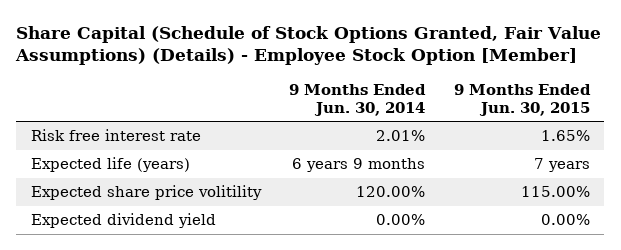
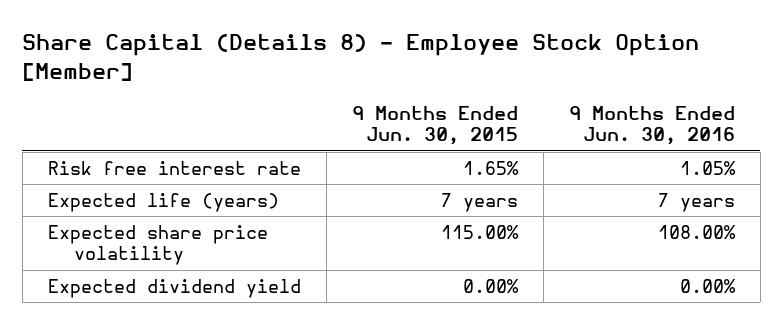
- Share Capital (Schedule of Stock Options Granted, Fair Value Assumptions) (Details) - Employee Stock Option [Member]
+ Share Capital (Details 8) - Employee Stock Option [Member]
- | 9 Months Ended Jun. 30, 2014 | 9 Months Ended Jun. 30, 2015
+ | 9 Months Ended Jun. 30, 2015 | 9 Months Ended Jun. 30, 2016
- Expected share price volitility | 120.00% | 115.00%
+ Expected share price volatility | 115.00% | 108.00%

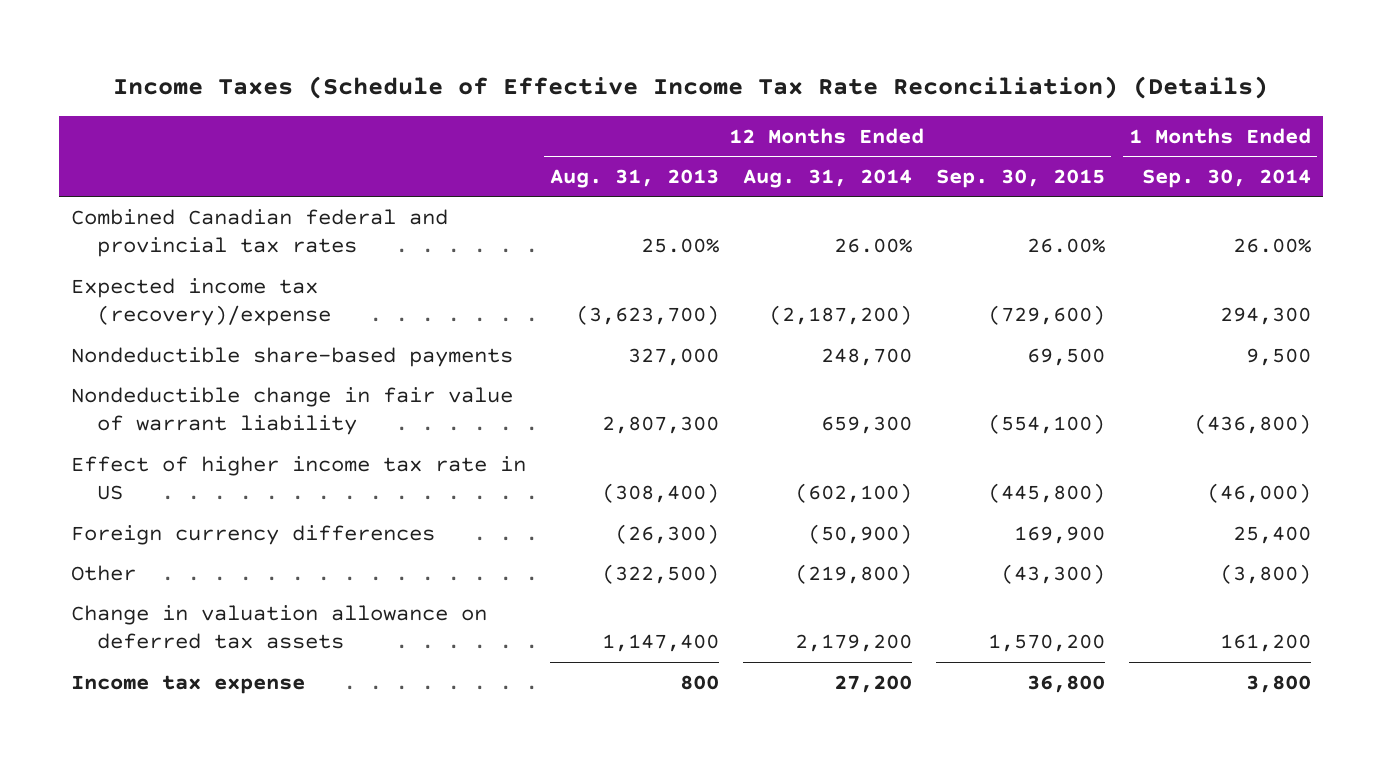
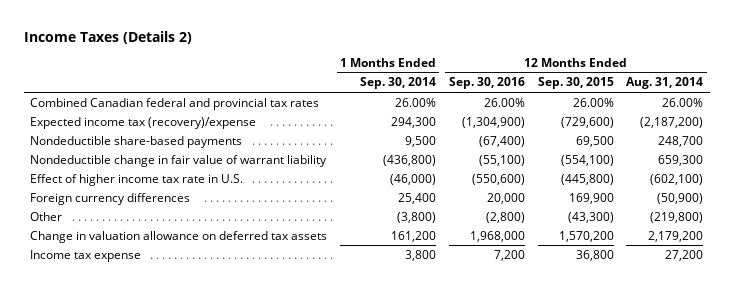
- Income Taxes (Schedule of Effective Income Tax Rate Reconciliation) (Details)
+ Income Taxes (Details 2)
- | 12 Months Ended Aug. 31, 2013 | 12 Months Ended Aug. 31, 2014 | 12 Months Ended Sep. 30, 2015 | 1 Months Ended Sep. 30, 2014
+ | 1 Months Ended Sep. 30, 2014 | 12 Months Ended Sep. 30, 2016 | 12 Months Ended Sep. 30, 2015 | 12 Months Ended Aug. 31, 2014
- Effect of higher income tax rate in US | (308,400) | (602,100) | (445,800) | (46,000)
+ Effect of higher income tax rate in U.S. | (46,000) | (550,600) | (445,800) | (602,100)

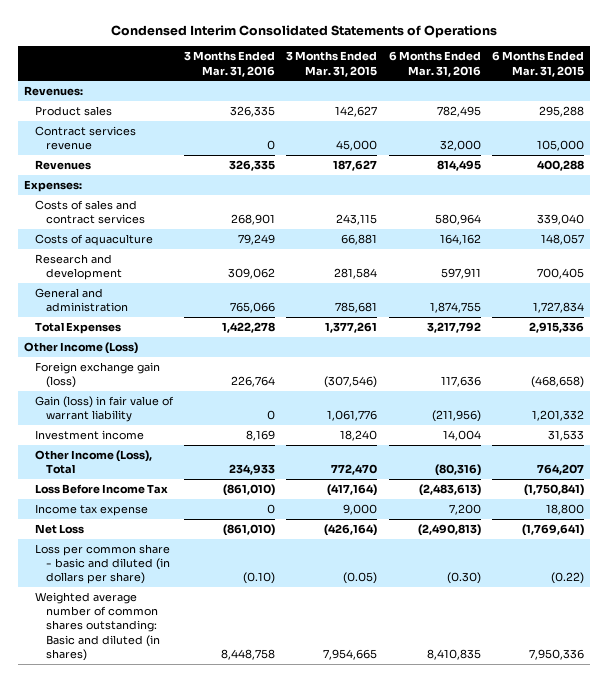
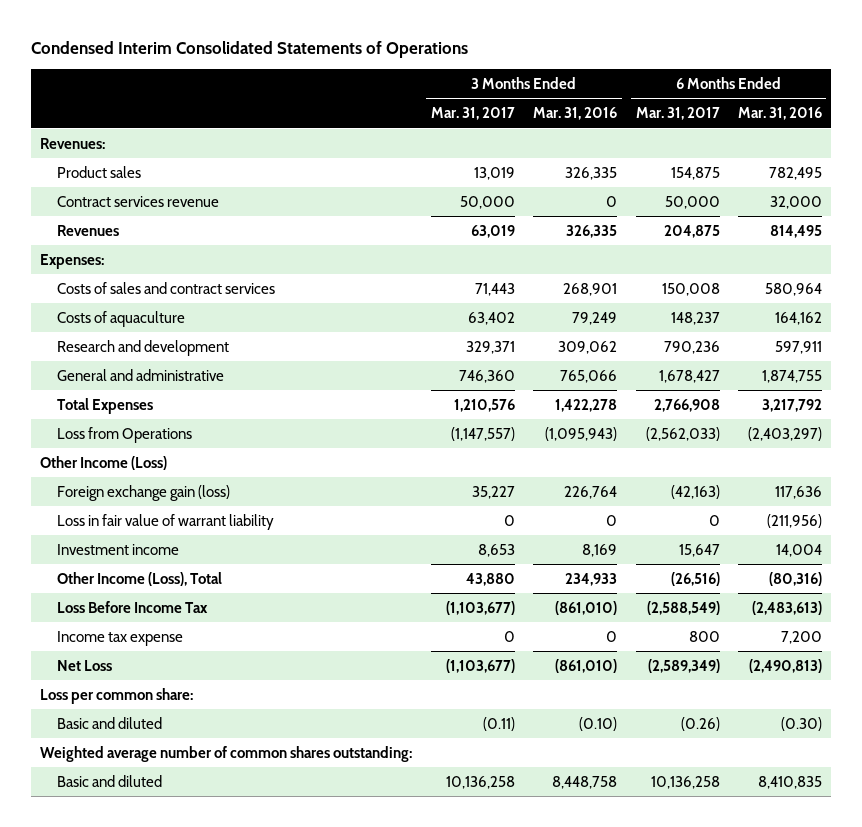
- | 3 Months Ended Mar. 31, 2016 | 3 Months Ended Mar. 31, 2015 | 6 Months Ended Mar. 31, 2016 | 6 Months Ended Mar. 31, 2015
+ | 3 Months Ended Mar. 31, 2017 | 3 Months Ended Mar. 31, 2016 | 6 Months Ended Mar. 31, 2017 | 6 Months Ended Mar. 31, 2016
- General and administration | 765,066 | 785,681 | 1,874,755 | 1,727,834
+ General and administrative | 746,360 | 765,066 | 1,678,427 | 1,874,755
+ Loss from Operations | (1,147,557) | (1,095,943) | (2,562,033) | (2,403,297)
- Gain (loss) in fair value of warrant liability | 0 | 1,061,776 | (211,956) | 1,201,332
+ Loss in fair value of warrant liability | 0 | 0 | 0 | (211,956)
- Loss per common share - basic and diluted (in dollars per share) | (0.10) | (0.05) | (0.30) | (0.22)
- Weighted average number of common shares outstanding: Basic and diluted (in shares) | 8,448,758 | 7,954,665 | 8,410,835 | 7,950,336
+ Loss per common share:
+ Basic and diluted | (0.11) | (0.10) | (0.26) | (0.30)
+ Weighted average number of common shares outstanding:
+ Basic and diluted | 10,136,258 | 8,448,758 | 10,136,258 | 8,410,835

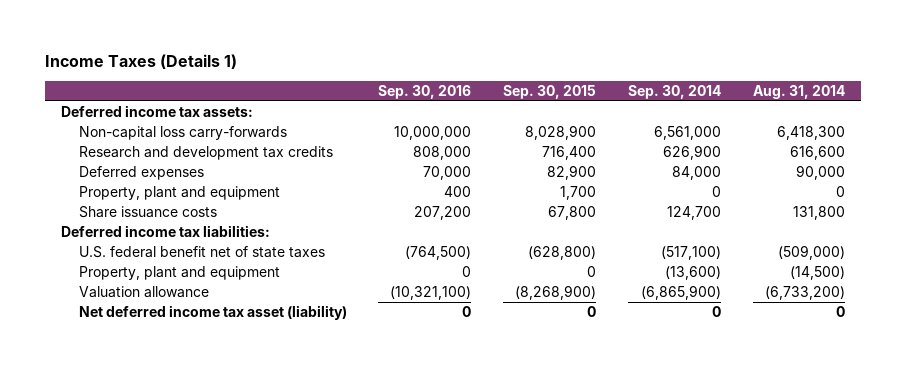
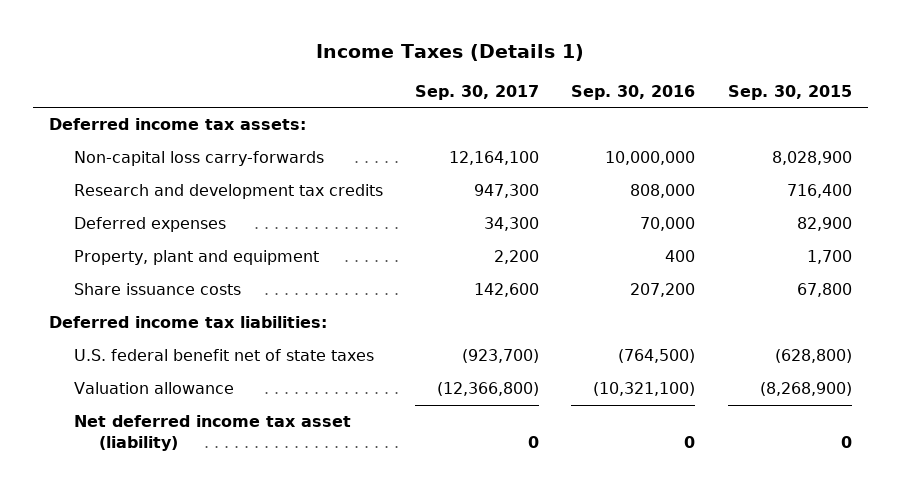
- | Sep. 30, 2016 | Sep. 30, 2015 | Sep. 30, 2014 | Aug. 31, 2014
+ | Sep. 30, 2017 | Sep. 30, 2016 | Sep. 30, 2015
- Property, plant and equipment | 0 | 0 | (13,600) | (14,500)

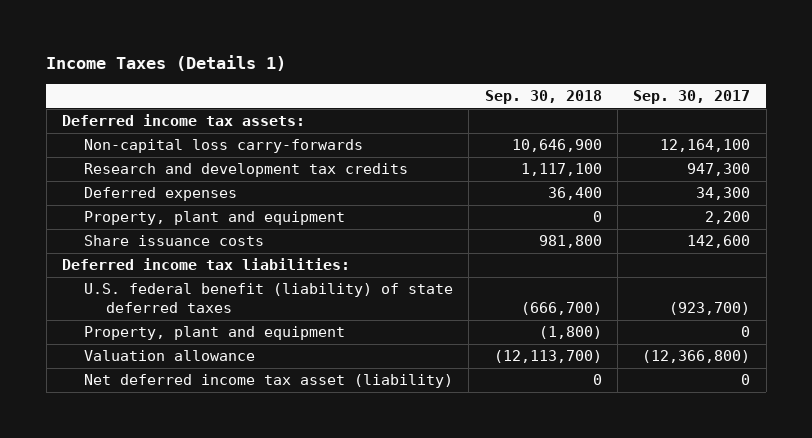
- | Sep. 30, 2017 | Sep. 30, 2016 | Sep. 30, 2015
+ | Sep. 30, 2018 | Sep. 30, 2017
- U.S. federal benefit net of state taxes | (923,700) | (764,500) | (628,800)
+ U.S. federal benefit (liability) of state deferred taxes | (666,700) | (923,700)
+ Property, plant and equipment | (1,800) | 0

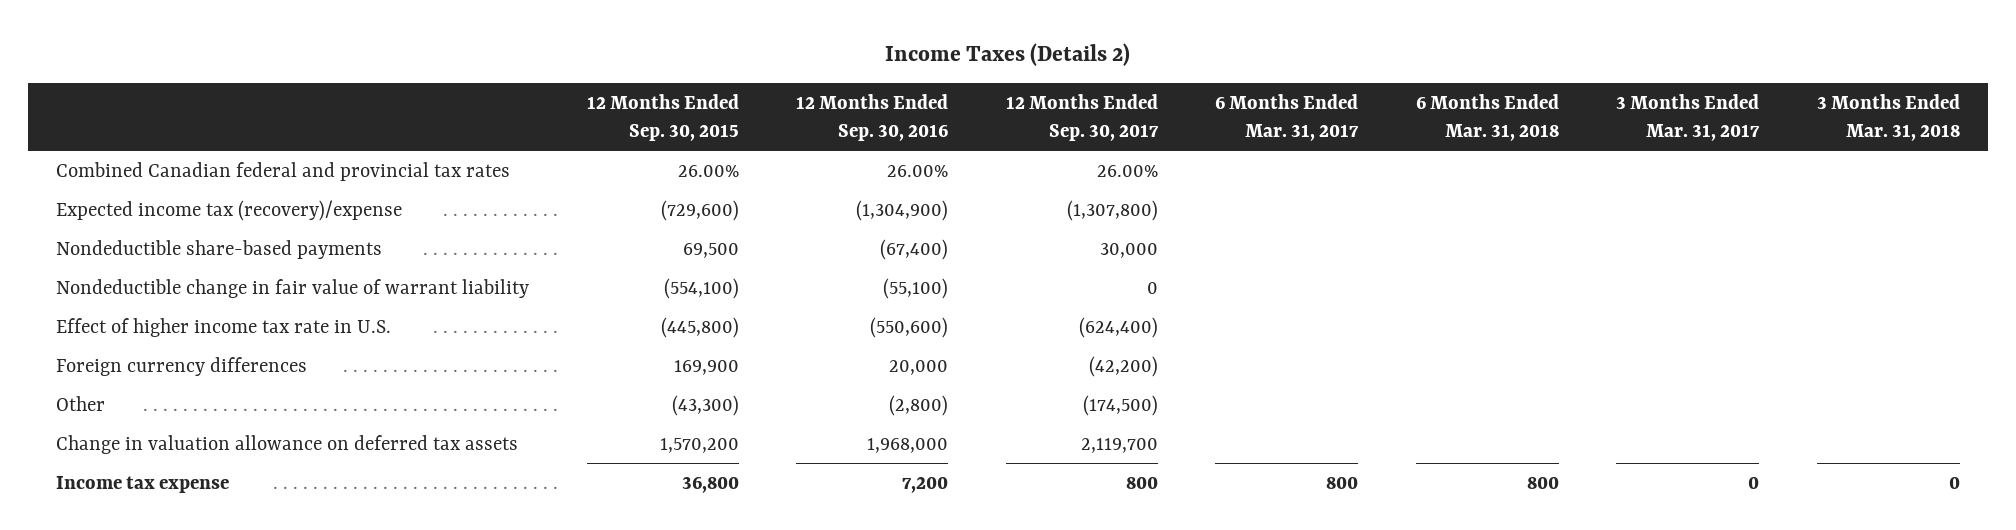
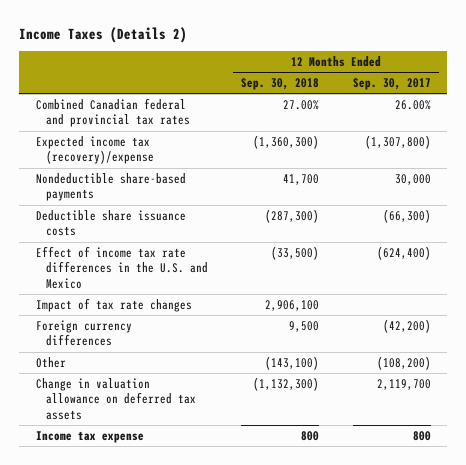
- | 12 Months Ended Sep. 30, 2015 | 12 Months Ended Sep. 30, 2016 | 12 Months Ended Sep. 30, 2017 | 6 Months Ended Mar. 31, 2017 | 6 Months Ended Mar. 31, 2018 | 3 Months Ended Mar. 31, 2017 | 3 Months Ended Mar. 31, 2018
+ | 12 Months Ended Sep. 30, 2018 | 12 Months Ended Sep. 30, 2017
- Nondeductible change in fair value of warrant liability | (554,100) | (55,100) | 0 | | | |
- Effect of higher income tax rate in U.S. | (445,800) | (550,600) | (624,400) | | | |
+ Deductible share issuance costs | (287,300) | (66,300)
+ Effect of income tax rate differences in the U.S. and Mexico | (33,500) | (624,400)
+ Impact of tax rate changes | 2,906,100 |
- Other | (43,300) | (2,800) | (174,500) | | | |
+ Other | (143,100) | (108,200)

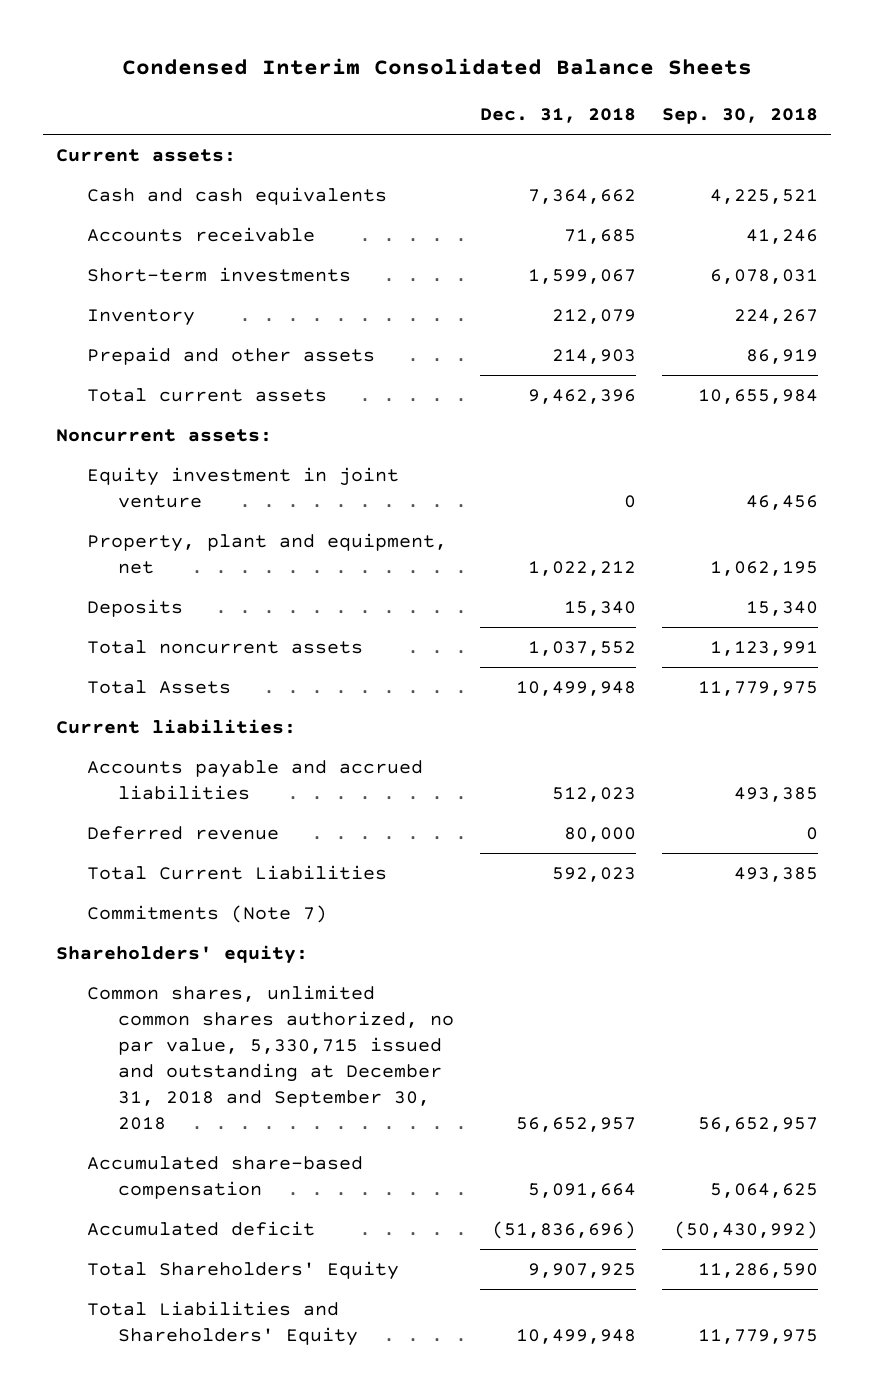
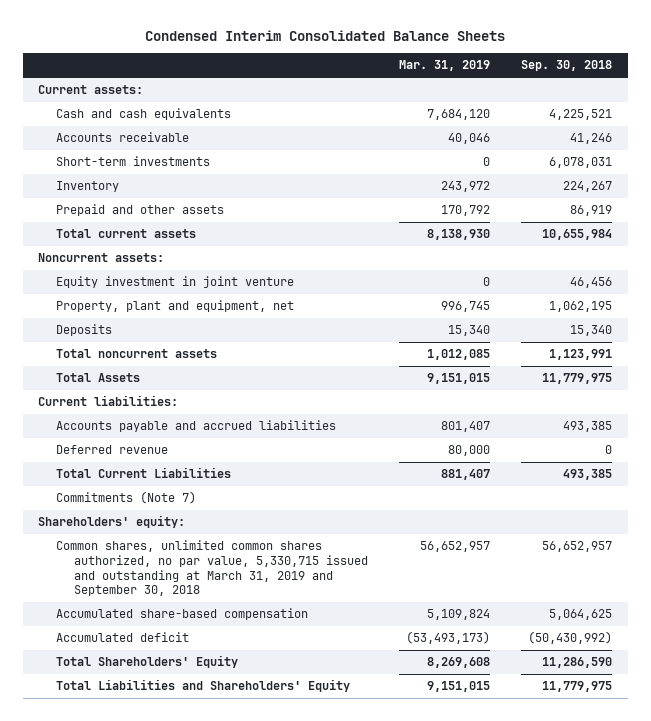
- | Dec. 31, 2018 | Sep. 30, 2018
+ | Mar. 31, 2019 | Sep. 30, 2018
- Common shares, unlimited common shares authorized, no par value, 5,330,715 issued and outstanding at December 31, 2018 and September 30, 2018 | 56,652,957 | 56,652,957
+ Common shares, unlimited common shares authorized, no par value, 5,330,715 issued and outstanding at March 31, 2019 and September 30, 2018 | 56,652,957 | 56,652,957

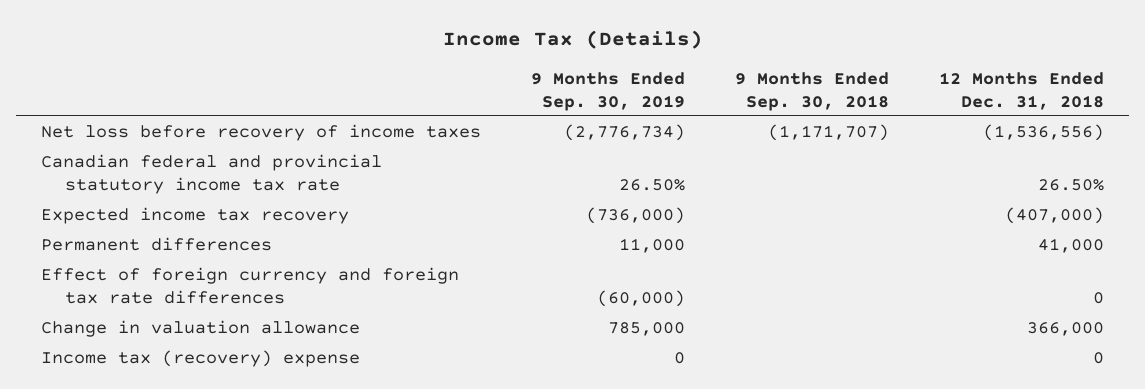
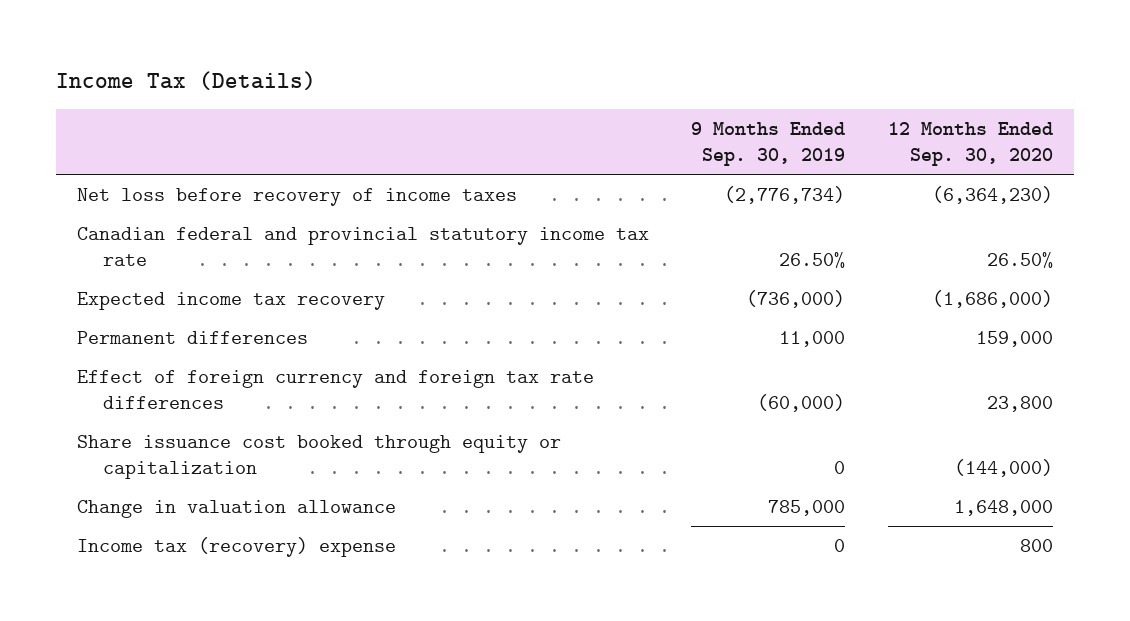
- | 9 Months Ended Sep. 30, 2019 | 9 Months Ended Sep. 30, 2018 | 12 Months Ended Dec. 31, 2018
+ | 9 Months Ended Sep. 30, 2019 | 12 Months Ended Sep. 30, 2020
+ Share issuance cost booked through equity or capitalization | 0 | (144,000)

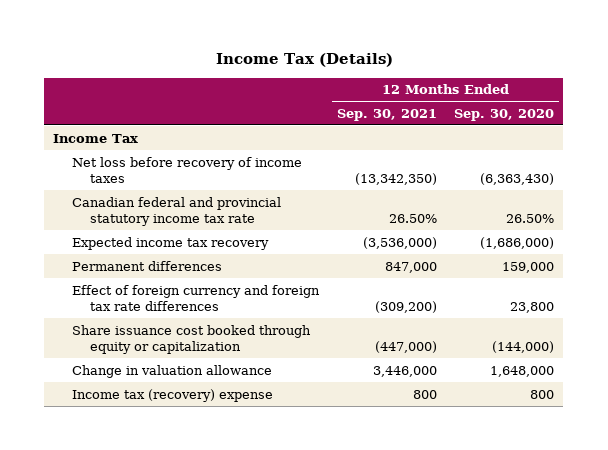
- | 9 Months Ended Sep. 30, 2019 | 12 Months Ended Sep. 30, 2020
+ | 12 Months Ended Sep. 30, 2021 | 12 Months Ended Sep. 30, 2020
- Net loss before recovery of income taxes | (2,776,734) | (6,364,230)
+ Income Tax
+ Net loss before recovery of income taxes | (13,342,350) | (6,363,430)

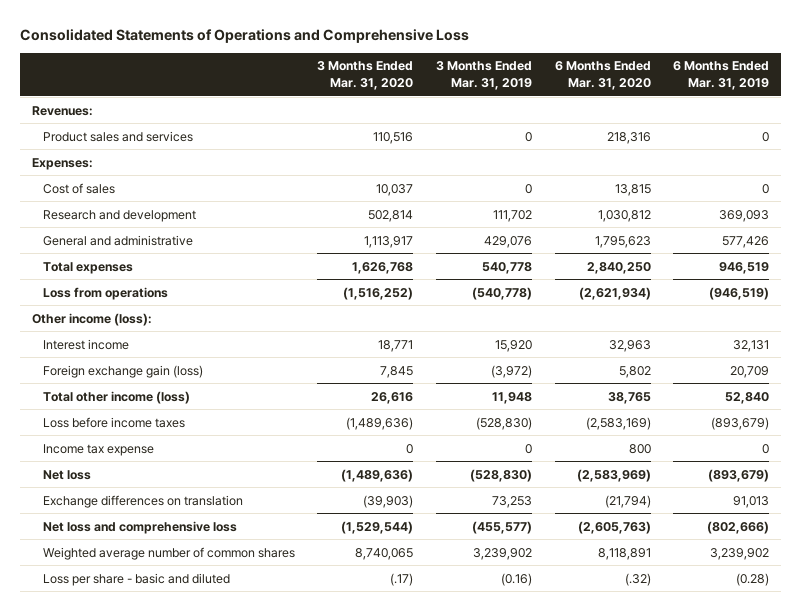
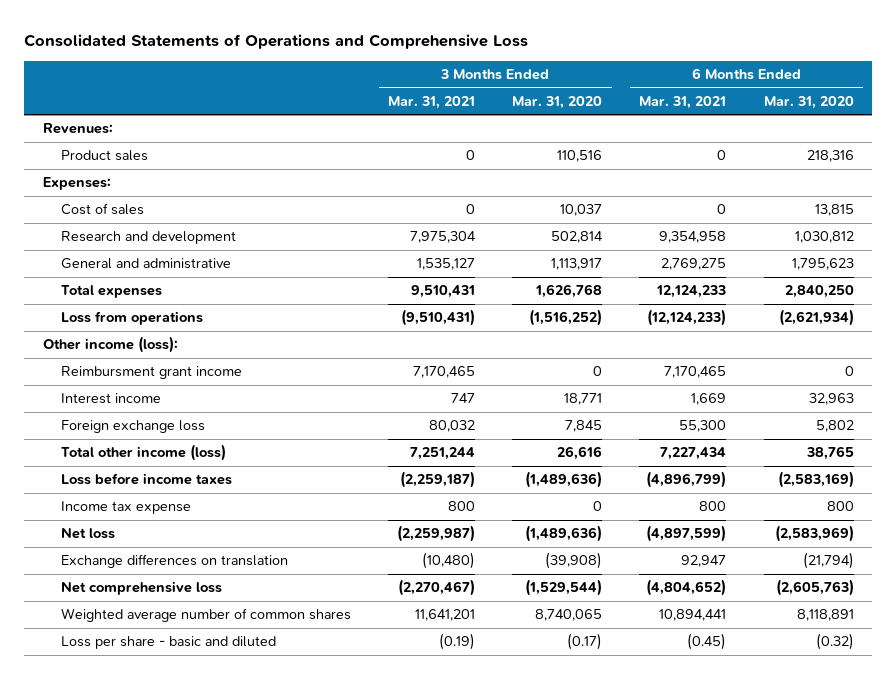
- | 3 Months Ended Mar. 31, 2020 | 3 Months Ended Mar. 31, 2019 | 6 Months Ended Mar. 31, 2020 | 6 Months Ended Mar. 31, 2019
+ | 3 Months Ended Mar. 31, 2021 | 3 Months Ended Mar. 31, 2020 | 6 Months Ended Mar. 31, 2021 | 6 Months Ended Mar. 31, 2020
- Product sales and services | 110,516 | 0 | 218,316 | 0
+ Product sales | 0 | 110,516 | 0 | 218,316
+ Reimbursment grant income | 7,170,465 | 0 | 7,170,465 | 0
- Foreign exchange gain (loss) | 7,845 | (3,972) | 5,802 | 20,709
+ Foreign exchange loss | 80,032 | 7,845 | 55,300 | 5,802
- Exchange differences on translation | (39,903) | 73,253 | (21,794) | 91,013
- Net loss and comprehensive loss | (1,529,544) | (455,577) | (2,605,763) | (802,666)
+ Exchange differences on translation | (10,480) | (39,908) | 92,947 | (21,794)
+ Net comprehensive loss | (2,270,467) | (1,529,544) | (4,804,652) | (2,605,763)
- Loss per share - basic and diluted | (.17) | (0.16) | (.32) | (0.28)
+ Loss per share - basic and diluted | (0.19) | (0.17) | (0.45) | (0.32)

